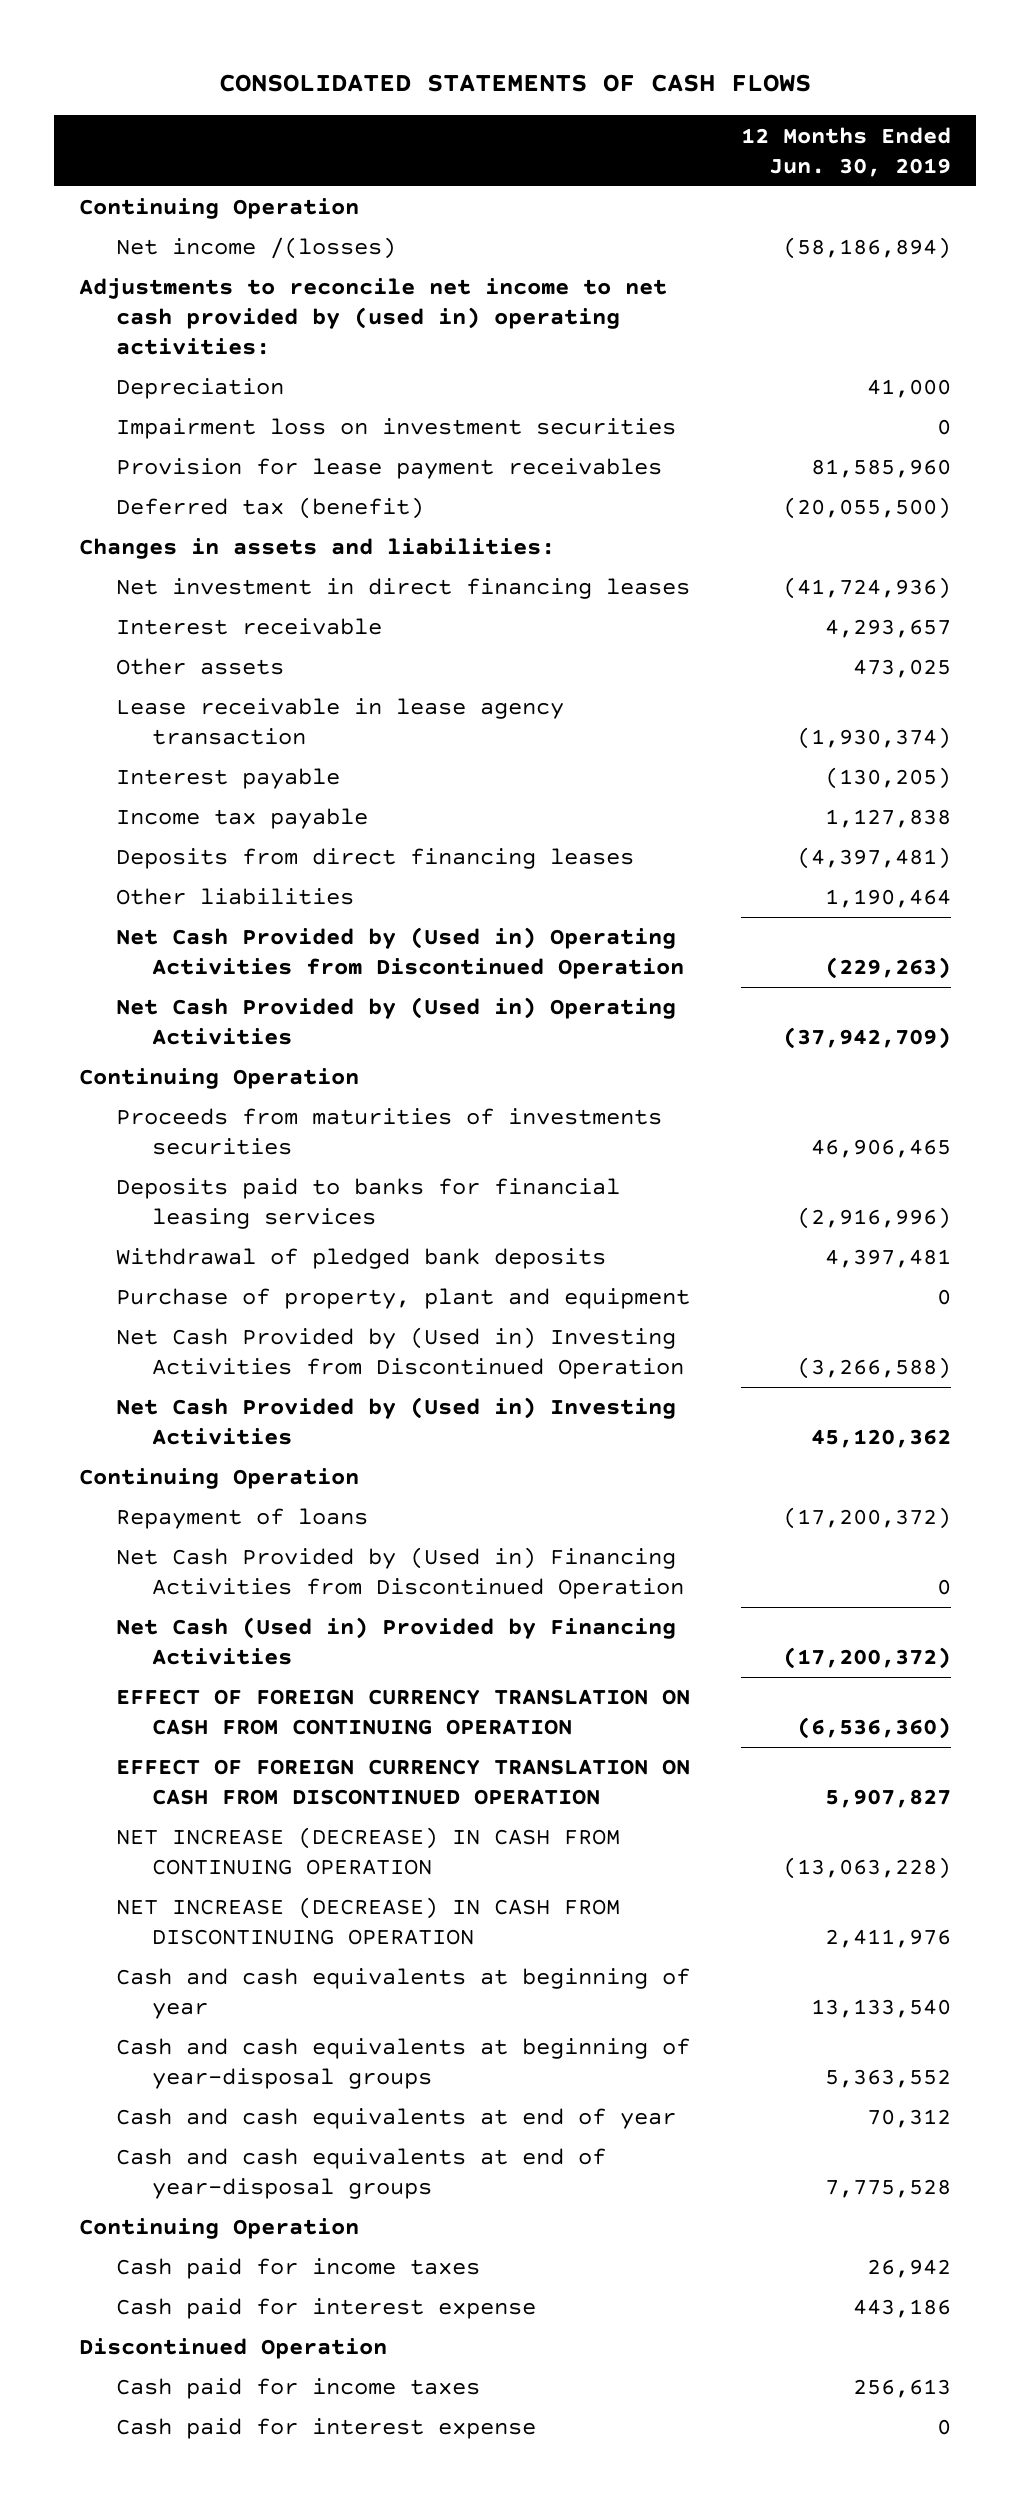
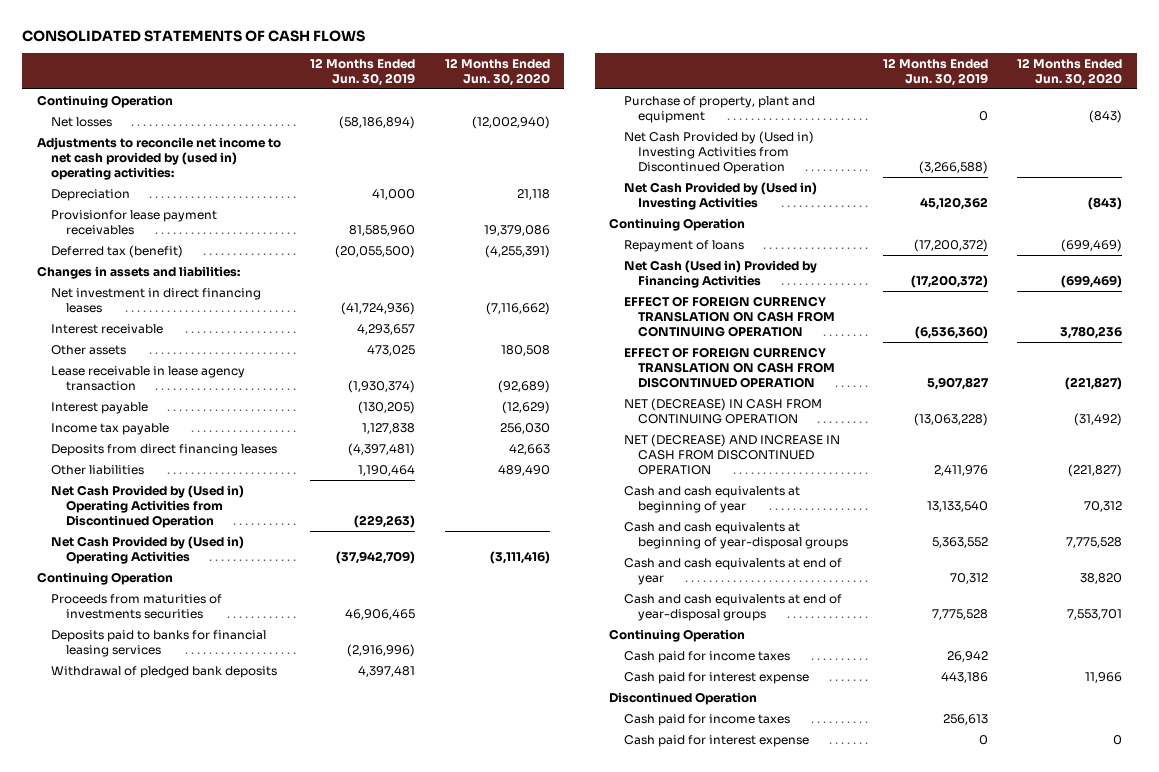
- | 12 Months Ended Jun. 30, 2019
+ | 12 Months Ended Jun. 30, 2019 | 12 Months Ended Jun. 30, 2020
- Net income /(losses) | (58,186,894)
+ Net losses | (58,186,894) | (12,002,940)
- Impairment loss on investment securities | 0
- Provision for lease payment receivables | 81,585,960
+ Provisionfor lease payment receivables | 81,585,960 | 19,379,086
- Net Cash Provided by (Used in) Financing Activities from Discontinued Operation | 0
- NET INCREASE (DECREASE) IN CASH FROM CONTINUING OPERATION | (13,063,228)
- NET INCREASE (DECREASE) IN CASH FROM DISCONTINUING OPERATION | 2,411,976
+ NET (DECREASE) IN CASH FROM CONTINUING OPERATION | (13,063,228) | (31,492)
+ NET (DECREASE) AND INCREASE IN CASH FROM DISCONTINUED OPERATION | 2,411,976 | (221,827)

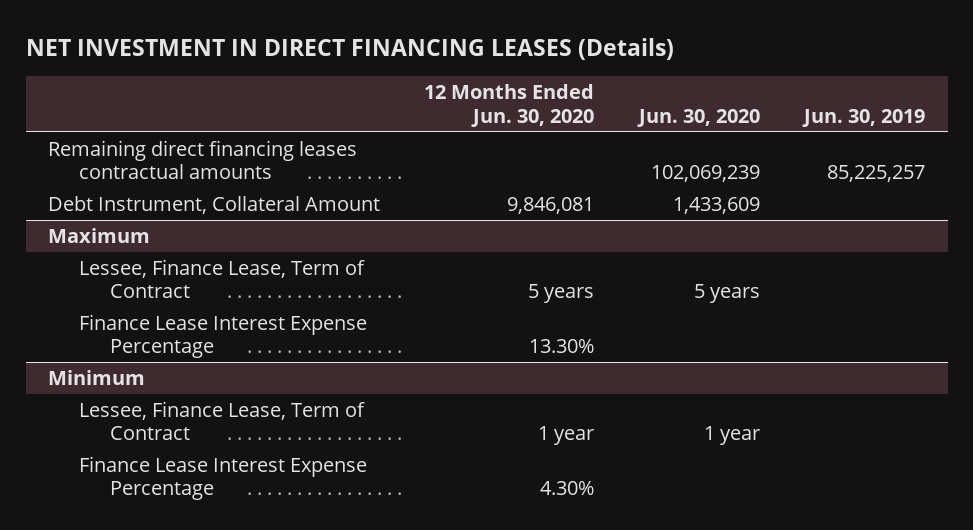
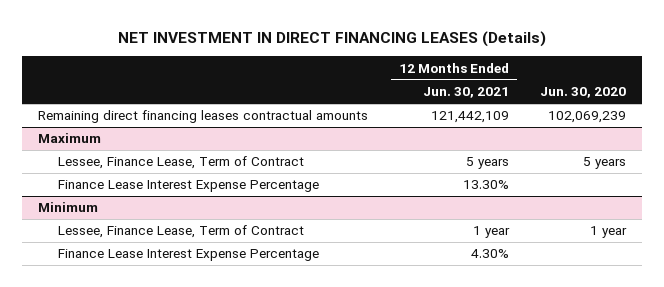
- | 12 Months Ended Jun. 30, 2020 | Jun. 30, 2020 | Jun. 30, 2019
+ | 12 Months Ended Jun. 30, 2021 | Jun. 30, 2020
- Debt Instrument, Collateral Amount | 9,846,081 | 1,433,609 |

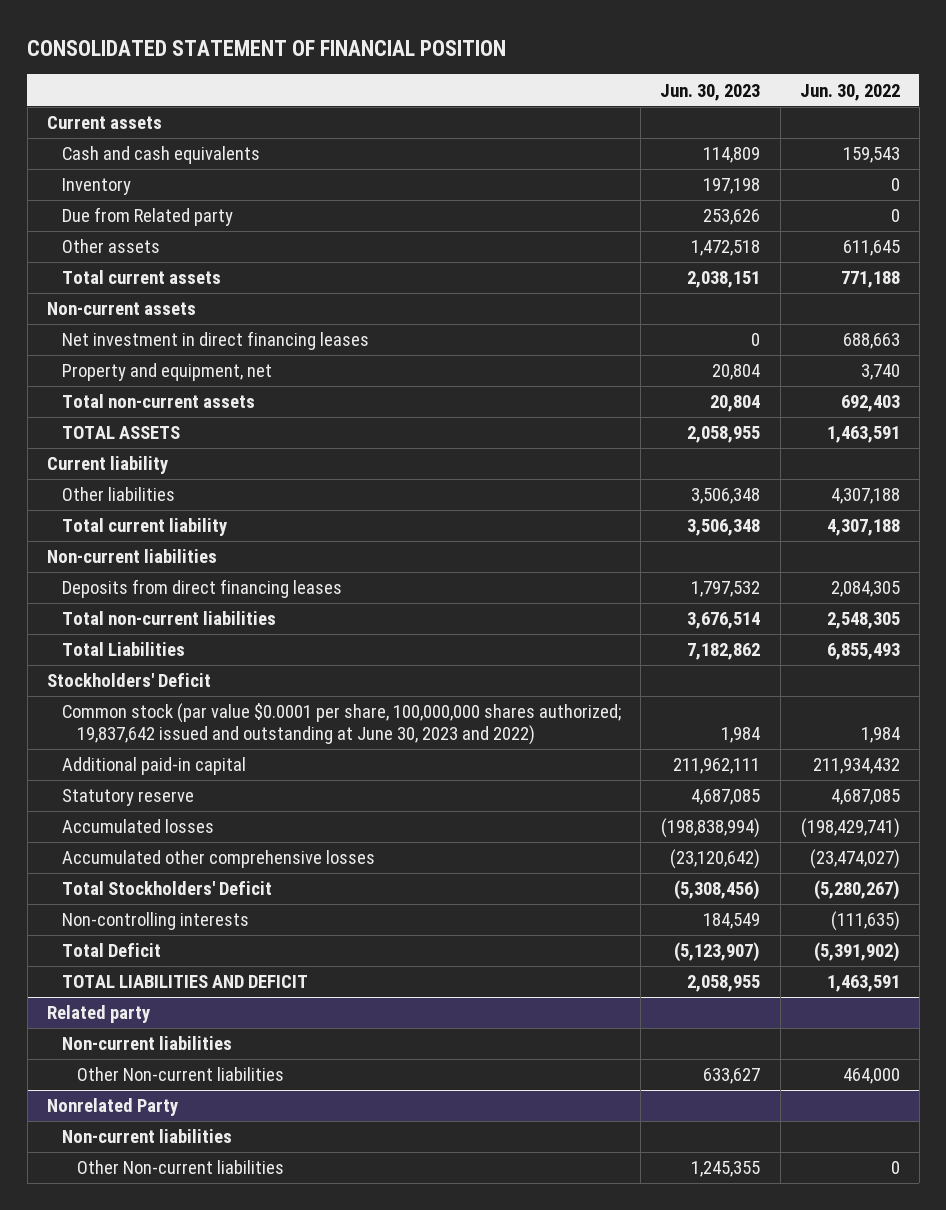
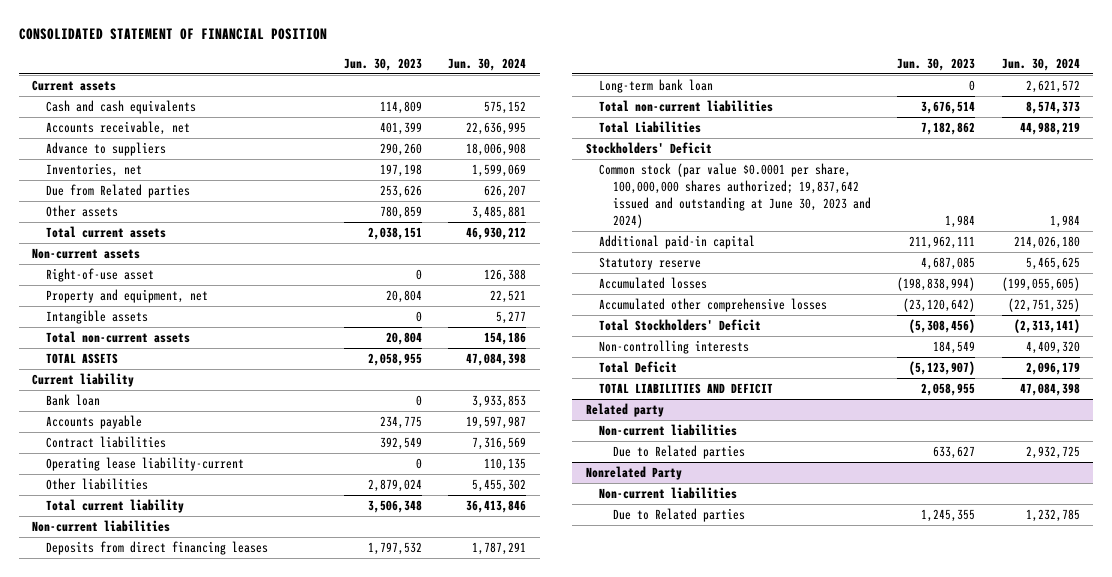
- | Jun. 30, 2023 | Jun. 30, 2022
+ | Jun. 30, 2023 | Jun. 30, 2024
- Inventory | 197,198 | 0
- Due from Related party | 253,626 | 0
- Other assets | 1,472,518 | 611,645
+ Accounts receivable, net | 401,399 | 22,636,995
+ Advance to suppliers | 290,260 | 18,006,908
+ Inventories, net | 197,198 | 1,599,069
+ Due from Related parties | 253,626 | 626,207
+ Other assets | 780,859 | 3,485,881
- Net investment in direct financing leases | 0 | 688,663
+ Right-of-use asset | 0 | 126,388
+ Intangible assets | 0 | 5,277
- Other liabilities | 3,506,348 | 4,307,188
+ Bank loan | 0 | 3,933,853
+ Accounts payable | 234,775 | 19,597,987
+ Contract liabilities | 392,549 | 7,316,569
+ Operating lease liability-current | 0 | 110,135
+ Other liabilities | 2,879,024 | 5,455,302
+ Long-term bank loan | 0 | 2,621,572
- Common stock (par value $0.0001 per share, 100,000,000 shares authorized; 19,837,642 issued and outstanding at June 30, 2023 and 2022) | 1,984 | 1,984
+ Common stock (par value $0.0001 per share, 100,000,000 shares authorized; 19,837,642 issued and outstanding at June 30, 2023 and 2024) | 1,984 | 1,984
@ Related party
- Other Non-current liabilities | 633,627 | 464,000
+ Due to Related parties | 633,627 | 2,932,725
@ Nonrelated Party
- Other Non-current liabilities | 1,245,355 | 0
+ Due to Related parties | 1,245,355 | 1,232,785

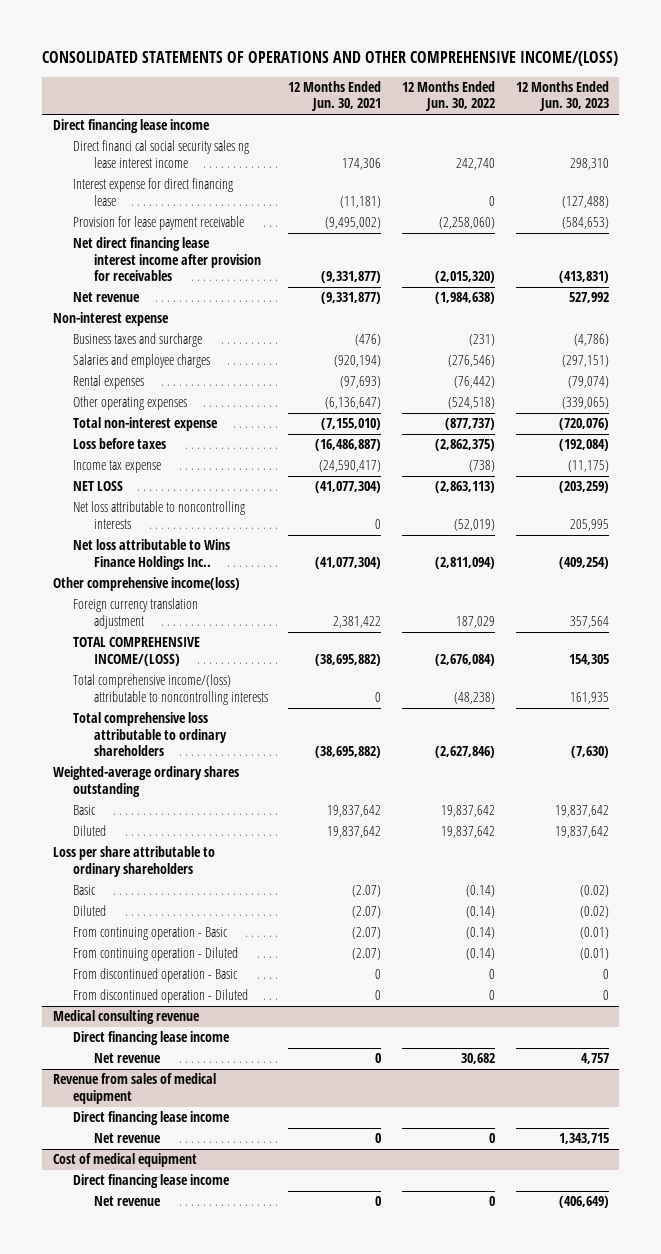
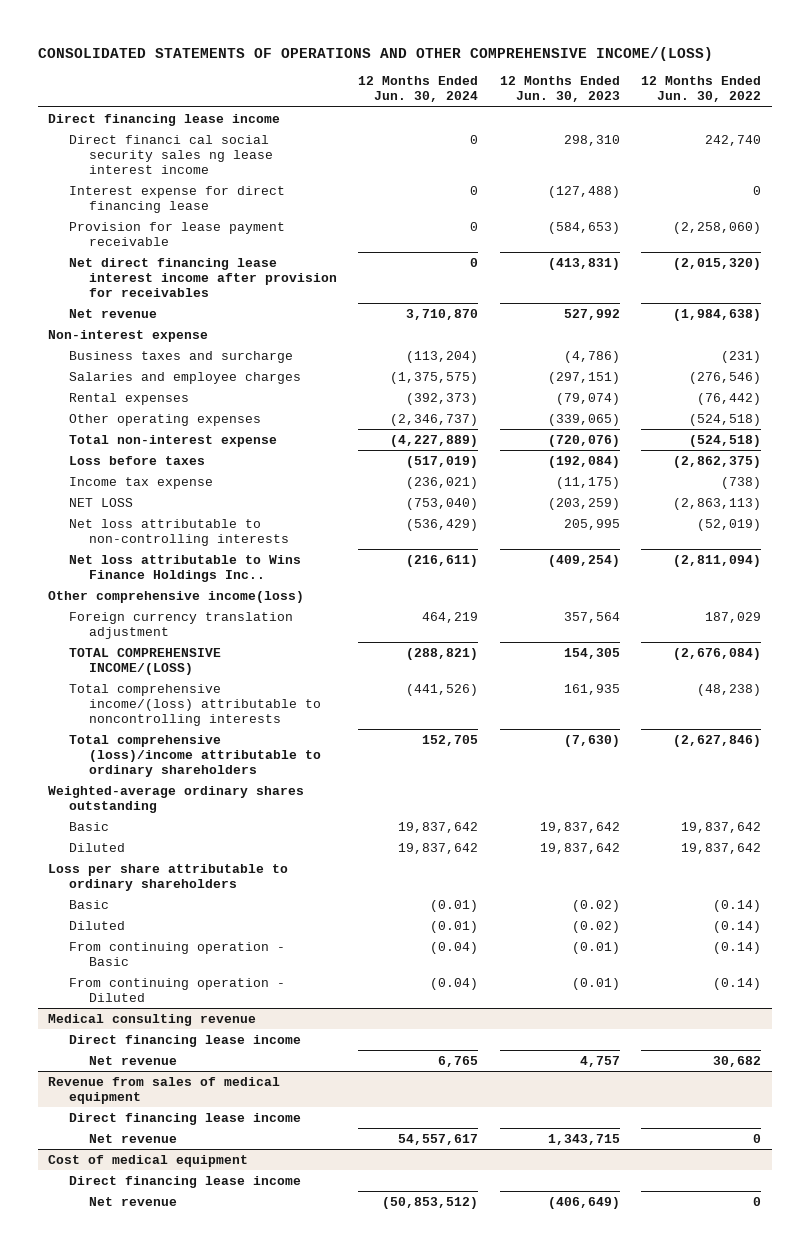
- | 12 Months Ended Jun. 30, 2021 | 12 Months Ended Jun. 30, 2022 | 12 Months Ended Jun. 30, 2023
+ | 12 Months Ended Jun. 30, 2024 | 12 Months Ended Jun. 30, 2023 | 12 Months Ended Jun. 30, 2022
- Total non-interest expense | (7,155,010) | (877,737) | (720,076)
+ Total non-interest expense | (4,227,889) | (720,076) | (524,518)
- Net loss attributable to noncontrolling interests | 0 | (52,019) | 205,995
+ Net loss attributable to non-controlling interests | (536,429) | 205,995 | (52,019)
- Total comprehensive loss attributable to ordinary shareholders | (38,695,882) | (2,627,846) | (7,630)
+ Total comprehensive (loss)/income attributable to ordinary shareholders | 152,705 | (7,630) | (2,627,846)
- From discontinued operation - Basic | 0 | 0 | 0
- From discontinued operation - Diluted | 0 | 0 | 0

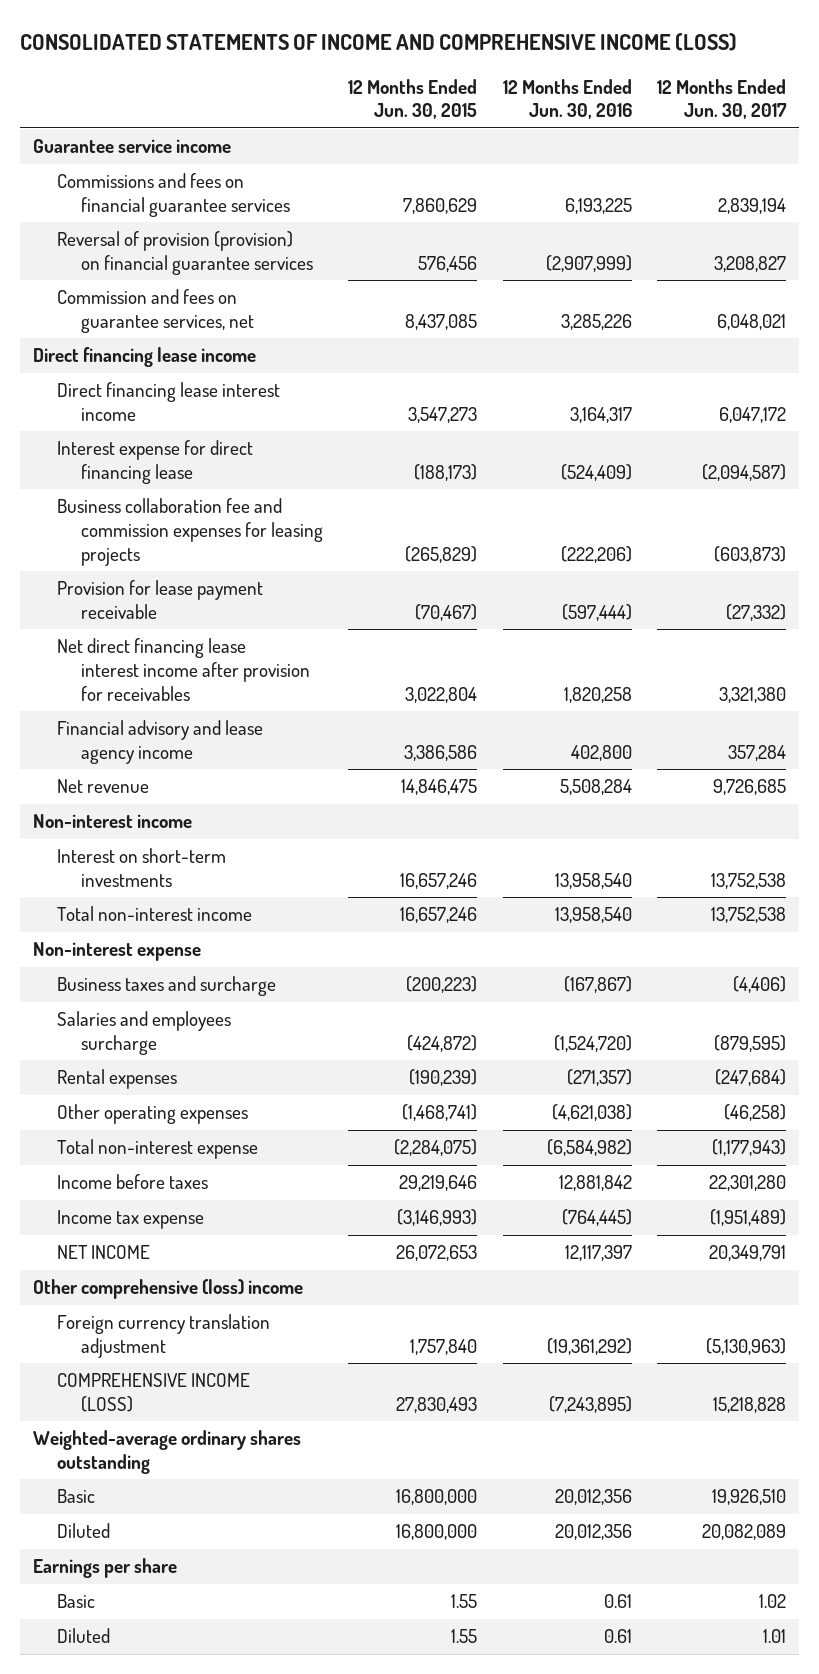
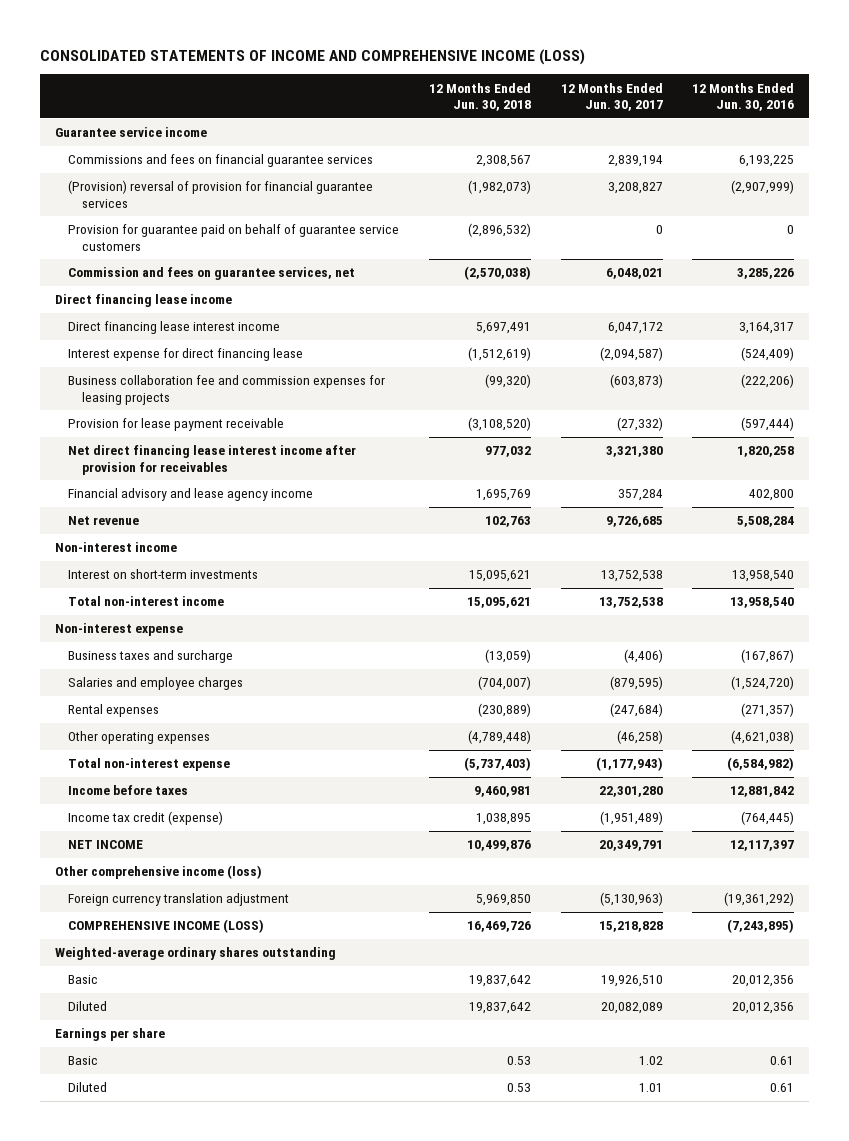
- | 12 Months Ended Jun. 30, 2015 | 12 Months Ended Jun. 30, 2016 | 12 Months Ended Jun. 30, 2017
+ | 12 Months Ended Jun. 30, 2018 | 12 Months Ended Jun. 30, 2017 | 12 Months Ended Jun. 30, 2016
- Reversal of provision (provision) on financial guarantee services | 576,456 | (2,907,999) | 3,208,827
+ (Provision) reversal of provision for financial guarantee services | (1,982,073) | 3,208,827 | (2,907,999)
+ Provision for guarantee paid on behalf of guarantee service customers | (2,896,532) | 0 | 0
- Salaries and employees surcharge | (424,872) | (1,524,720) | (879,595)
+ Salaries and employee charges | (704,007) | (879,595) | (1,524,720)
- Income tax expense | (3,146,993) | (764,445) | (1,951,489)
+ Income tax credit (expense) | 1,038,895 | (1,951,489) | (764,445)
- Other comprehensive (loss) income
+ Other comprehensive income (loss)

